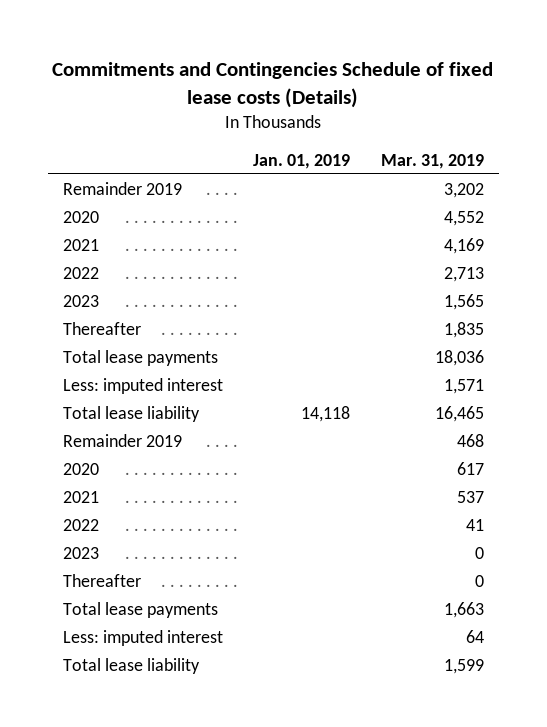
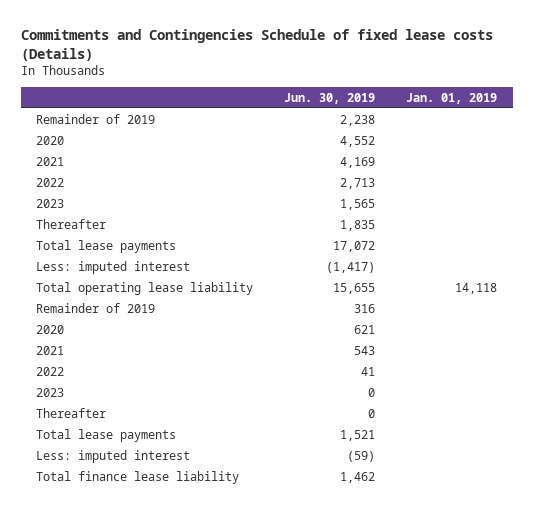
- | Jan. 01, 2019 | Mar. 31, 2019
+ | Jun. 30, 2019 | Jan. 01, 2019
- Remainder 2019 | | 3,202
+ Remainder of 2019 | 2,238 |
- Total lease liability | 14,118 | 16,465
- Remainder 2019 | | 468
+ Total operating lease liability | 15,655 | 14,118
+ Remainder of 2019 | 316 |
- Total lease liability | | 1,599
+ Total finance lease liability | 1,462 |

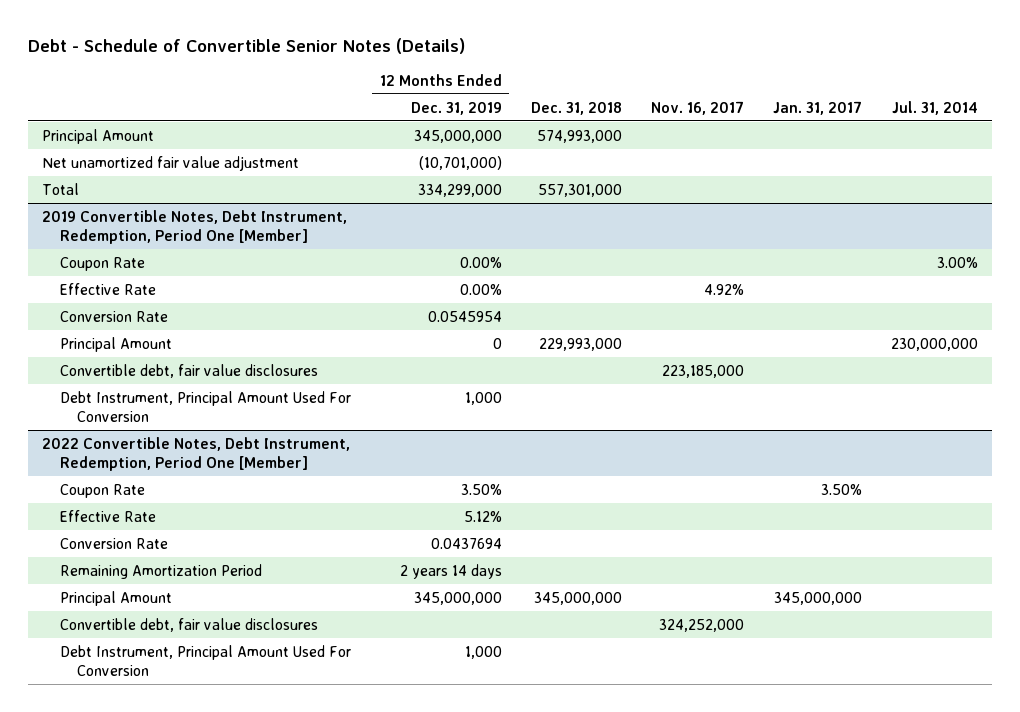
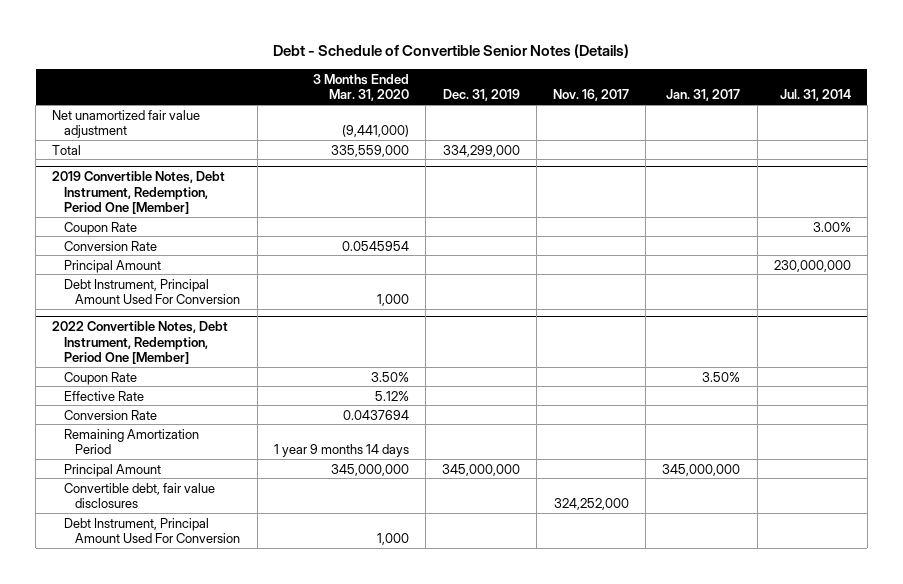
- | 12 Months Ended Dec. 31, 2019 | Dec. 31, 2018 | Nov. 16, 2017 | Jan. 31, 2017 | Jul. 31, 2014
+ | 3 Months Ended Mar. 31, 2020 | Dec. 31, 2019 | Nov. 16, 2017 | Jan. 31, 2017 | Jul. 31, 2014
- Principal Amount | 345,000,000 | 574,993,000 | | |
@ 2019 Convertible Notes, Debt Instrument, Redemption, Period One [Member]
- Effective Rate | 0.00% | | 4.92% | |
- Convertible debt, fair value disclosures | | | 223,185,000 | |

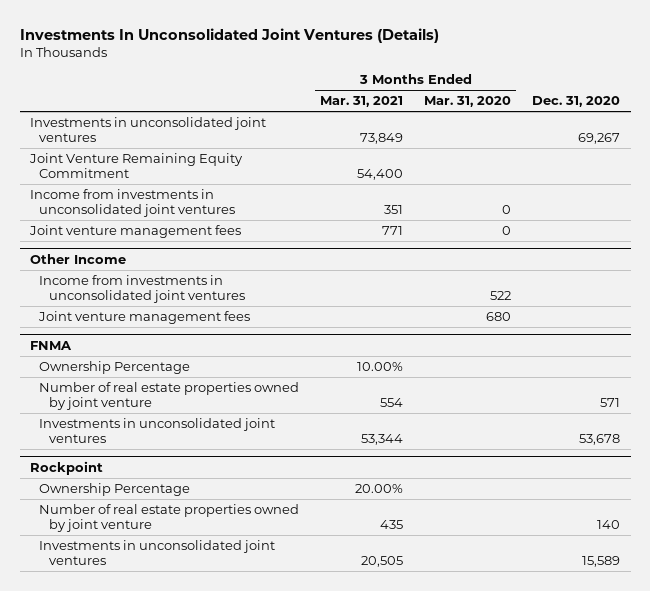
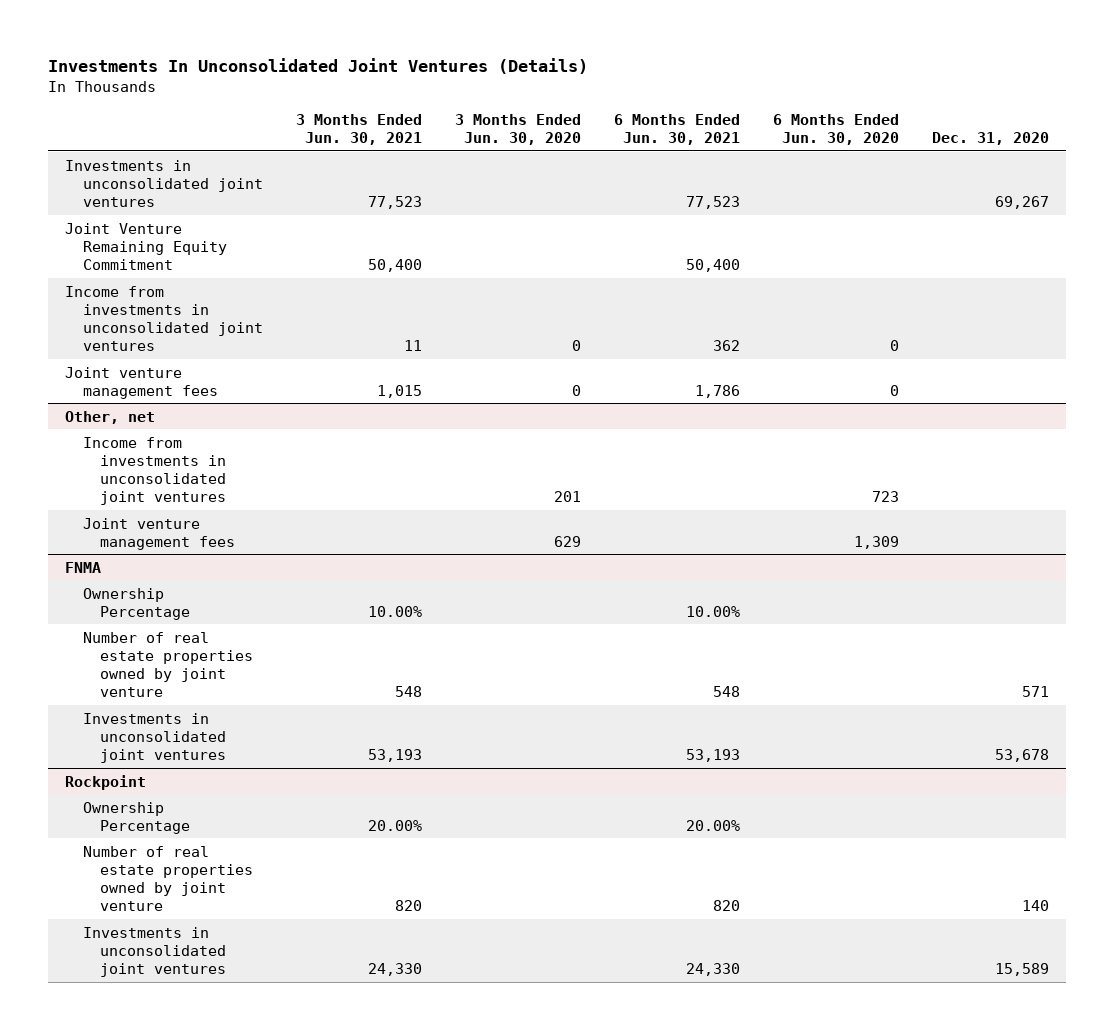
- | 3 Months Ended Mar. 31, 2021 | 3 Months Ended Mar. 31, 2020 | Dec. 31, 2020
+ | 3 Months Ended Jun. 30, 2021 | 3 Months Ended Jun. 30, 2020 | 6 Months Ended Jun. 30, 2021 | 6 Months Ended Jun. 30, 2020 | Dec. 31, 2020
- Other Income
+ Other, net

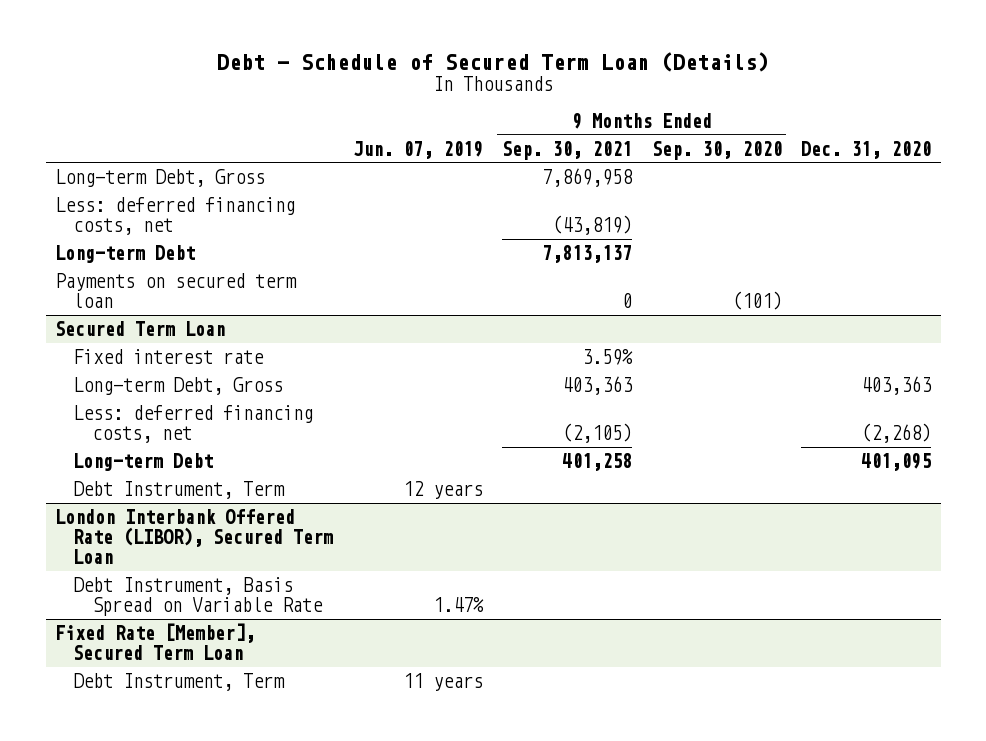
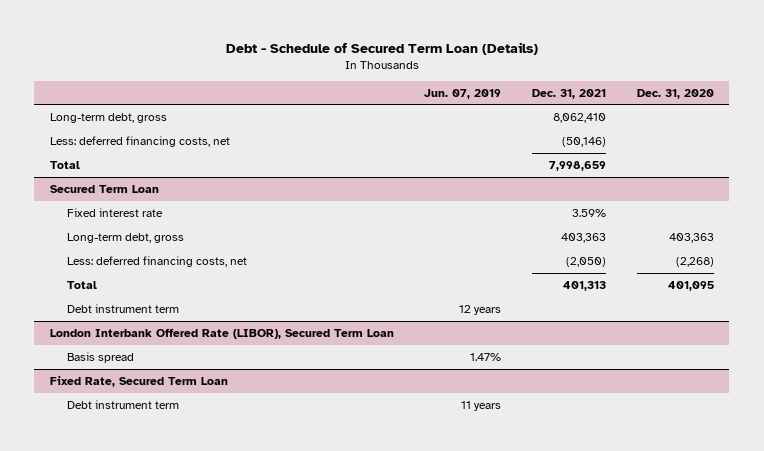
- | Jun. 07, 2019 | 9 Months Ended Sep. 30, 2021 | 9 Months Ended Sep. 30, 2020 | Dec. 31, 2020
+ | Jun. 07, 2019 | Dec. 31, 2021 | Dec. 31, 2020
- Long-term Debt, Gross | | 7,869,958 | |
+ Long-term debt, gross | | 8,062,410 |
- Long-term Debt | | 7,813,137 | |
- Payments on secured term loan | | 0 | (101) |
+ Total | | 7,998,659 |
@ Secured Term Loan
- Long-term Debt, Gross | | 403,363 | | 403,363
+ Long-term debt, gross | | 403,363 | 403,363
- Long-term Debt | | 401,258 | | 401,095
- Debt Instrument, Term | 12 years | | |
+ Total | | 401,313 | 401,095
+ Debt instrument term | 12 years | |
@ London Interbank Offered Rate (LIBOR), Secured Term Loan
- Debt Instrument, Basis Spread on Variable Rate | 1.47% | | |
- Fixed Rate [Member], Secured Term Loan
- Debt Instrument, Term | 11 years | | |
@ London Interbank Offered Rate (LIBOR), Secured Term Loan
+ Basis spread | 1.47% | |
+ Fixed Rate, Secured Term Loan
+ Debt instrument term | 11 years | |

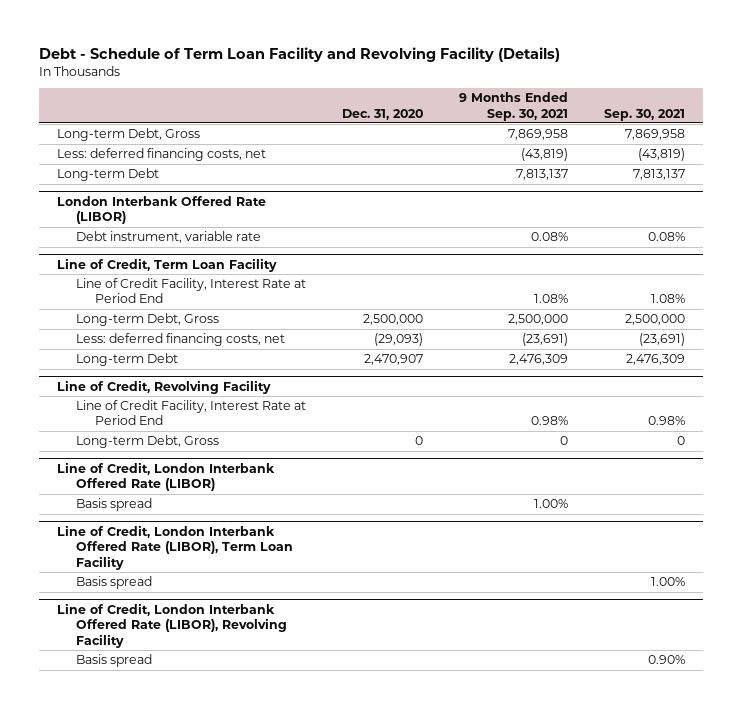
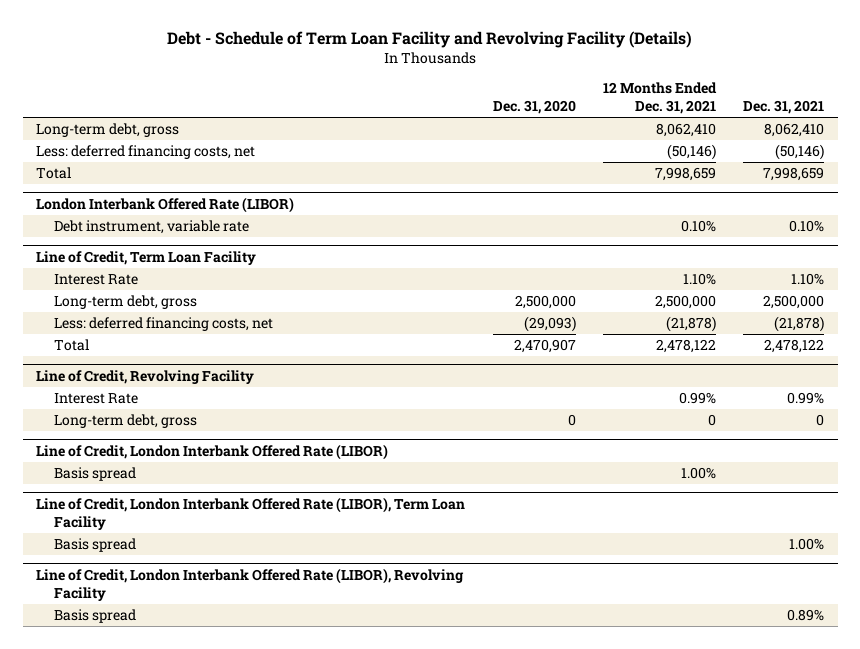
- | Dec. 31, 2020 | 9 Months Ended Sep. 30, 2021 | Sep. 30, 2021
+ | Dec. 31, 2020 | 12 Months Ended Dec. 31, 2021 | Dec. 31, 2021
- Long-term Debt, Gross | | 7,869,958 | 7,869,958
+ Long-term debt, gross | | 8,062,410 | 8,062,410
- Long-term Debt | | 7,813,137 | 7,813,137
+ Total | | 7,998,659 | 7,998,659
@ Line of Credit, Term Loan Facility
- Line of Credit Facility, Interest Rate at Period End | | 1.08% | 1.08%
- Long-term Debt, Gross | 2,500,000 | 2,500,000 | 2,500,000
+ Interest Rate | | 1.10% | 1.10%
+ Long-term debt, gross | 2,500,000 | 2,500,000 | 2,500,000
- Long-term Debt | 2,470,907 | 2,476,309 | 2,476,309
+ Total | 2,470,907 | 2,478,122 | 2,478,122
@ Line of Credit, Revolving Facility
- Line of Credit Facility, Interest Rate at Period End | | 0.98% | 0.98%
- Long-term Debt, Gross | 0 | 0 | 0
+ Interest Rate | | 0.99% | 0.99%
+ Long-term debt, gross | 0 | 0 | 0

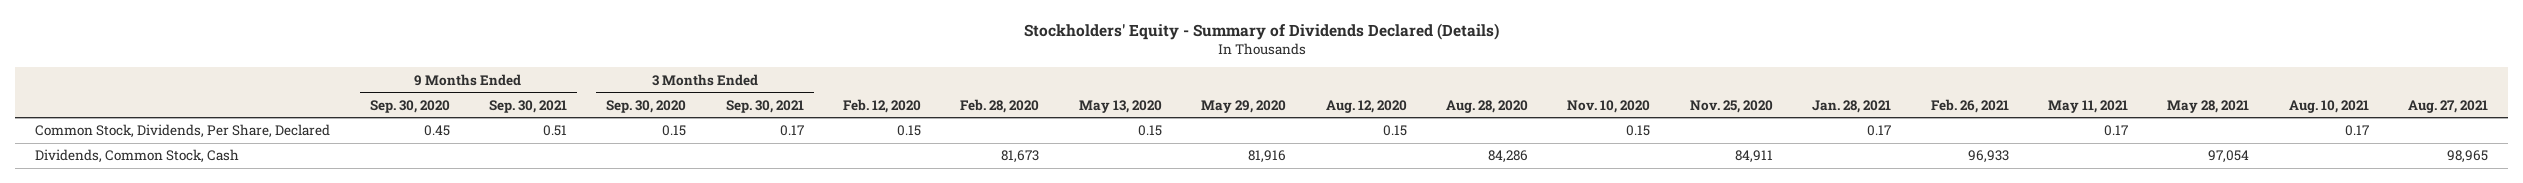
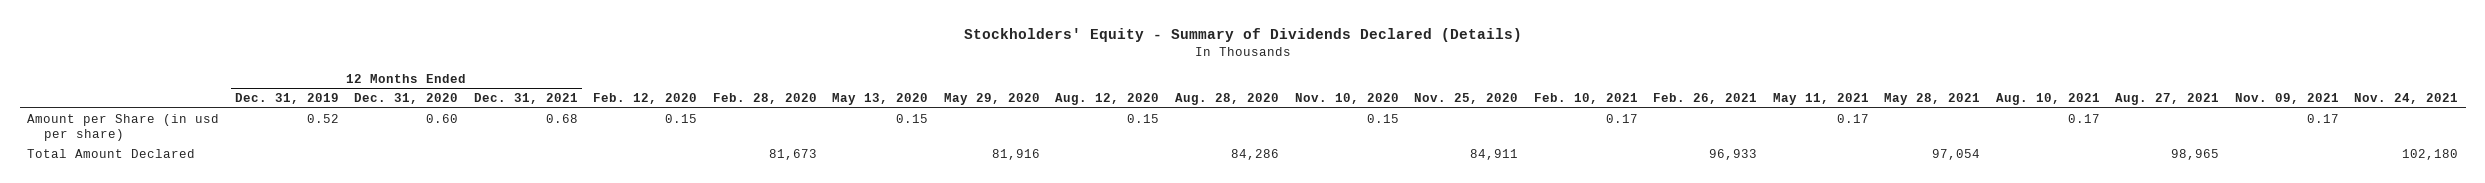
- | 9 Months Ended Sep. 30, 2020 | 9 Months Ended Sep. 30, 2021 | 3 Months Ended Sep. 30, 2020 | 3 Months Ended Sep. 30, 2021 | Feb. 12, 2020 | Feb. 28, 2020 | May 13, 2020 | May 29, 2020 | Aug. 12, 2020 | Aug. 28, 2020 | Nov. 10, 2020 | Nov. 25, 2020 | Jan. 28, 2021 | Feb. 26, 2021 | May 11, 2021 | May 28, 2021 | Aug. 10, 2021 | Aug. 27, 2021
+ | 12 Months Ended Dec. 31, 2019 | 12 Months Ended Dec. 31, 2020 | 12 Months Ended Dec. 31, 2021 | Feb. 12, 2020 | Feb. 28, 2020 | May 13, 2020 | May 29, 2020 | Aug. 12, 2020 | Aug. 28, 2020 | Nov. 10, 2020 | Nov. 25, 2020 | Feb. 10, 2021 | Feb. 26, 2021 | May 11, 2021 | May 28, 2021 | Aug. 10, 2021 | Aug. 27, 2021 | Nov. 09, 2021 | Nov. 24, 2021
- Common Stock, Dividends, Per Share, Declared | 0.45 | 0.51 | 0.15 | 0.17 | 0.15 | | 0.15 | | 0.15 | | 0.15 | | 0.17 | | 0.17 | | 0.17 |
- Dividends, Common Stock, Cash | | | | | | 81,673 | | 81,916 | | 84,286 | | 84,911 | | 96,933 | | 97,054 | | 98,965
+ Amount per Share (in usd per share) | 0.52 | 0.60 | 0.68 | 0.15 | | 0.15 | | 0.15 | | 0.15 | | 0.17 | | 0.17 | | 0.17 | | 0.17 |
+ Total Amount Declared | | | | | 81,673 | | 81,916 | | 84,286 | | 84,911 | | 96,933 | | 97,054 | | 98,965 | | 102,180

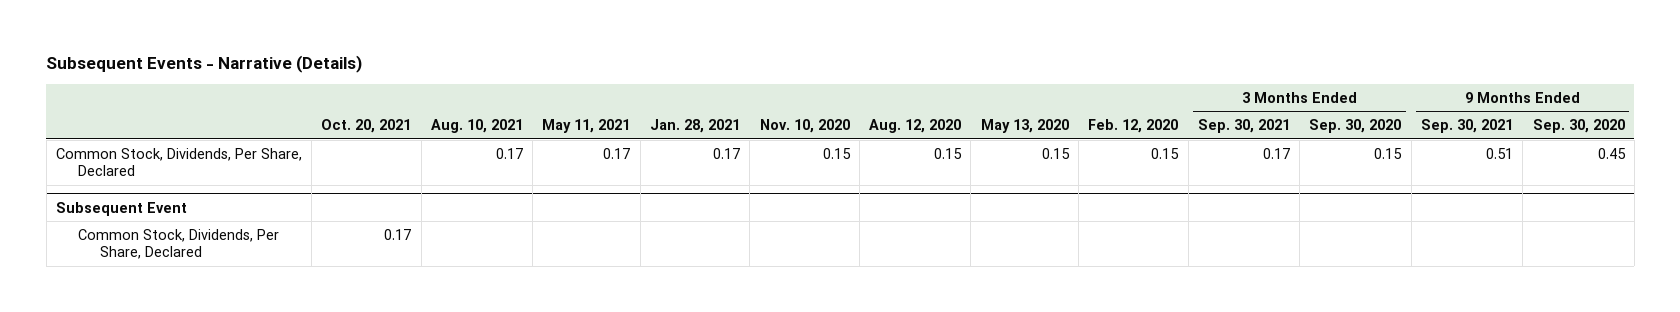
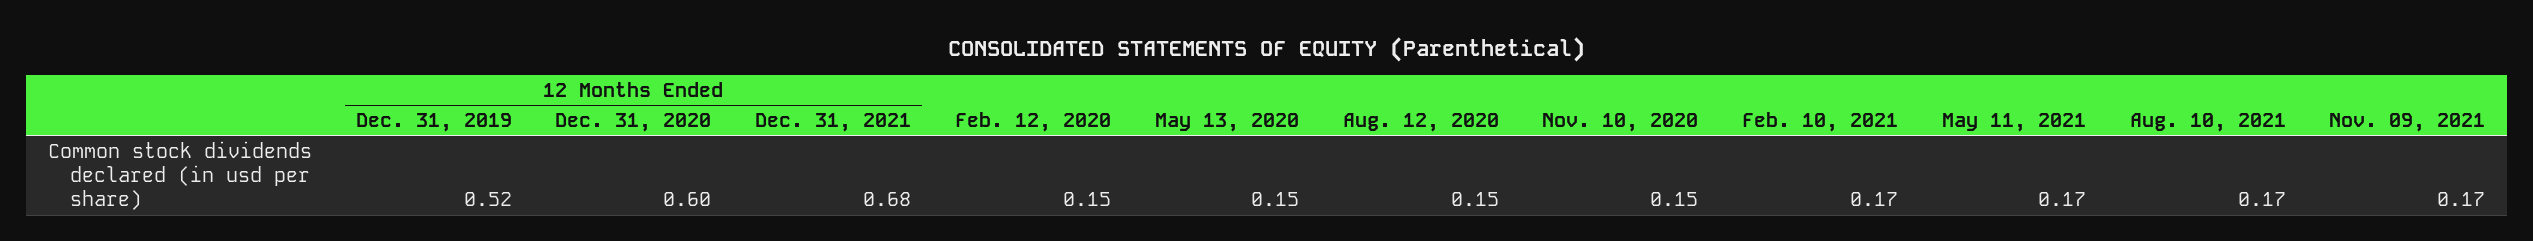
- Subsequent Events - Narrative (Details)
+ CONSOLIDATED STATEMENTS OF EQUITY (Parenthetical)
- | Oct. 20, 2021 | Aug. 10, 2021 | May 11, 2021 | Jan. 28, 2021 | Nov. 10, 2020 | Aug. 12, 2020 | May 13, 2020 | Feb. 12, 2020 | 3 Months Ended Sep. 30, 2021 | 3 Months Ended Sep. 30, 2020 | 9 Months Ended Sep. 30, 2021 | 9 Months Ended Sep. 30, 2020
+ | 12 Months Ended Dec. 31, 2019 | 12 Months Ended Dec. 31, 2020 | 12 Months Ended Dec. 31, 2021 | Feb. 12, 2020 | May 13, 2020 | Aug. 12, 2020 | Nov. 10, 2020 | Feb. 10, 2021 | May 11, 2021 | Aug. 10, 2021 | Nov. 09, 2021
- Common Stock, Dividends, Per Share, Declared | | 0.17 | 0.17 | 0.17 | 0.15 | 0.15 | 0.15 | 0.15 | 0.17 | 0.15 | 0.51 | 0.45
- Subsequent Event
- Common Stock, Dividends, Per Share, Declared | 0.17 | | | | | | | | | | |
+ Common stock dividends declared (in usd per share) | 0.52 | 0.60 | 0.68 | 0.15 | 0.15 | 0.15 | 0.15 | 0.17 | 0.17 | 0.17 | 0.17

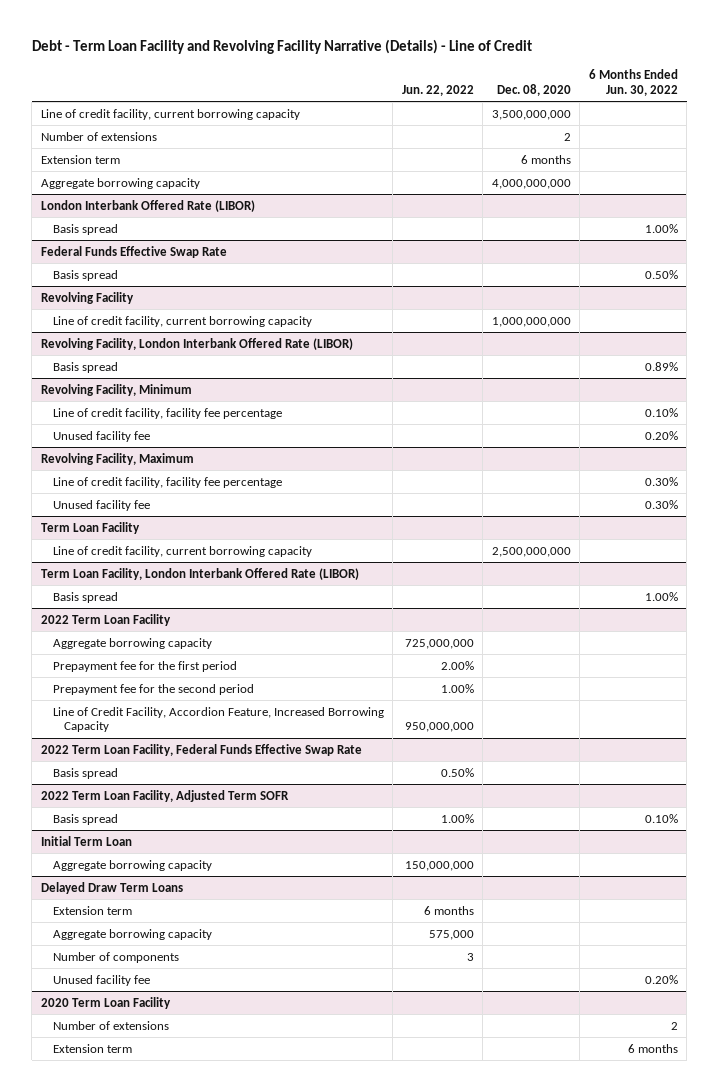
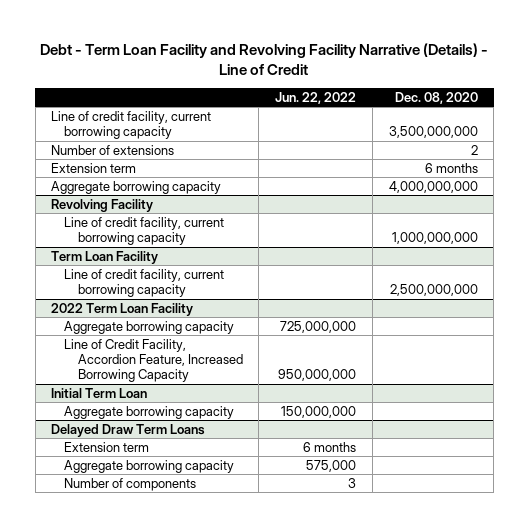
- | Jun. 22, 2022 | Dec. 08, 2020 | 6 Months Ended Jun. 30, 2022
+ | Jun. 22, 2022 | Dec. 08, 2020
- London Interbank Offered Rate (LIBOR)
- Basis spread | | | 1.00%
- Federal Funds Effective Swap Rate
- Basis spread | | | 0.50%
- Revolving Facility, London Interbank Offered Rate (LIBOR)
- Basis spread | | | 0.89%
- Revolving Facility, Minimum
- Line of credit facility, facility fee percentage | | | 0.10%
- Unused facility fee | | | 0.20%
- Revolving Facility, Maximum
- Line of credit facility, facility fee percentage | | | 0.30%
- Unused facility fee | | | 0.30%
- Term Loan Facility, London Interbank Offered Rate (LIBOR)
- Basis spread | | | 1.00%
@ 2022 Term Loan Facility
- Prepayment fee for the first period | 2.00% | |
- Prepayment fee for the second period | 1.00% | |
- 2022 Term Loan Facility, Federal Funds Effective Swap Rate
- Basis spread | 0.50% | |
- 2022 Term Loan Facility, Adjusted Term SOFR
- Basis spread | 1.00% | | 0.10%
@ Delayed Draw Term Loans
- Unused facility fee | | | 0.20%
- 2020 Term Loan Facility
- Number of extensions | | | 2
- Extension term | | | 6 months

